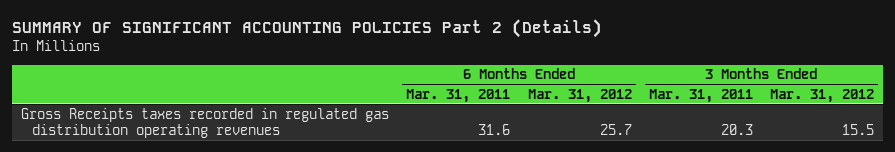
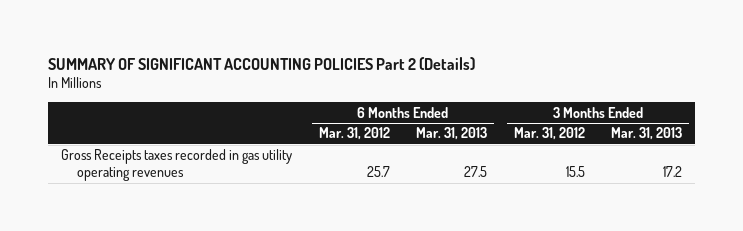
- | 6 Months Ended Mar. 31, 2011 | 6 Months Ended Mar. 31, 2012 | 3 Months Ended Mar. 31, 2011 | 3 Months Ended Mar. 31, 2012
+ | 6 Months Ended Mar. 31, 2012 | 6 Months Ended Mar. 31, 2013 | 3 Months Ended Mar. 31, 2012 | 3 Months Ended Mar. 31, 2013
- Gross Receipts taxes recorded in regulated gas distribution operating revenues | 31.6 | 25.7 | 20.3 | 15.5
+ Gross Receipts taxes recorded in gas utility operating revenues | 25.7 | 27.5 | 15.5 | 17.2

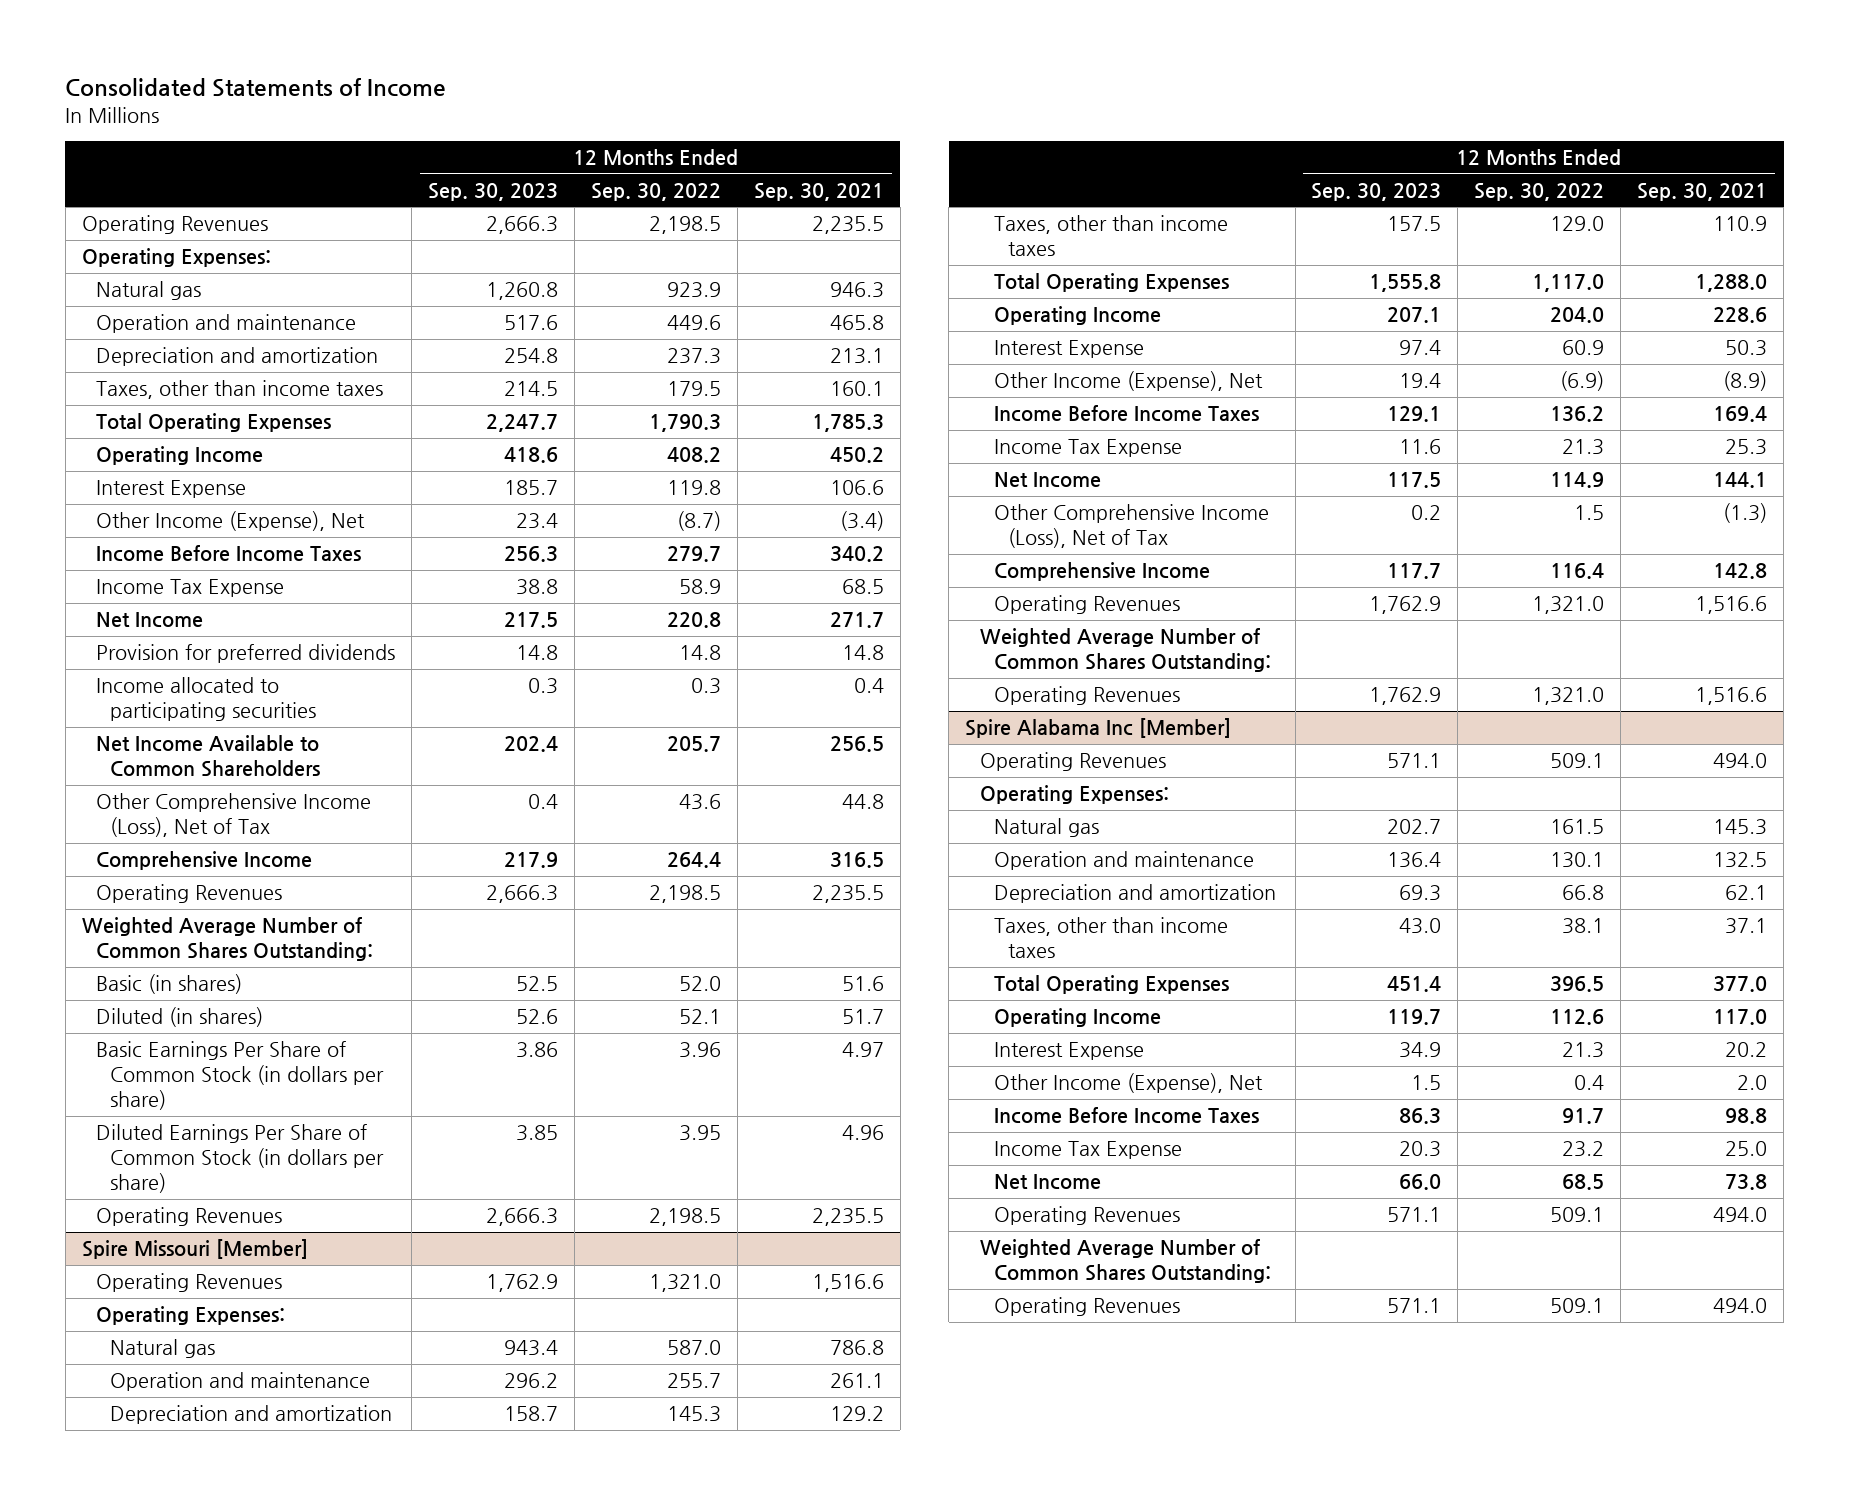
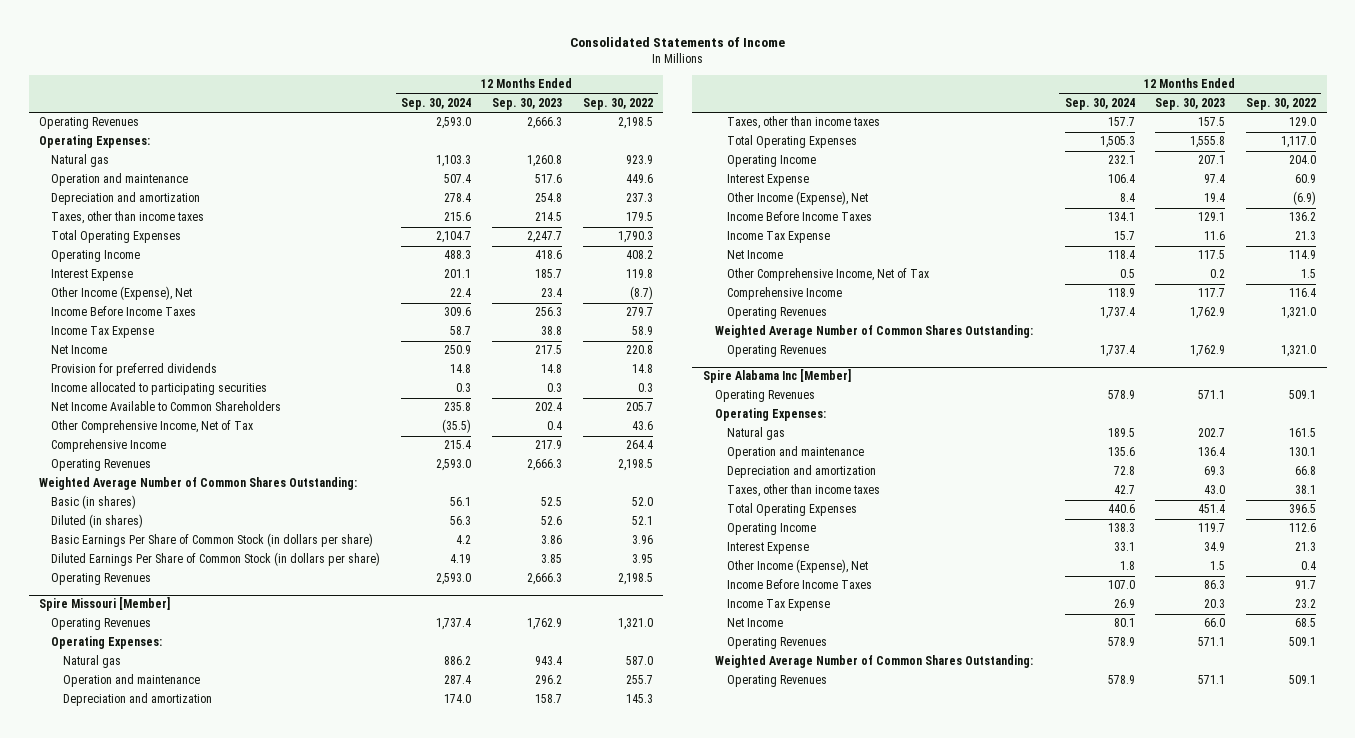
- | 12 Months Ended Sep. 30, 2023 | 12 Months Ended Sep. 30, 2022 | 12 Months Ended Sep. 30, 2021
+ | 12 Months Ended Sep. 30, 2024 | 12 Months Ended Sep. 30, 2023 | 12 Months Ended Sep. 30, 2022
- Other Comprehensive Income (Loss), Net of Tax | 0.4 | 43.6 | 44.8
+ Other Comprehensive Income, Net of Tax | (35.5) | 0.4 | 43.6
@ Spire Missouri [Member]
- Other Comprehensive Income (Loss), Net of Tax | 0.2 | 1.5 | (1.3)
+ Other Comprehensive Income, Net of Tax | 0.5 | 0.2 | 1.5

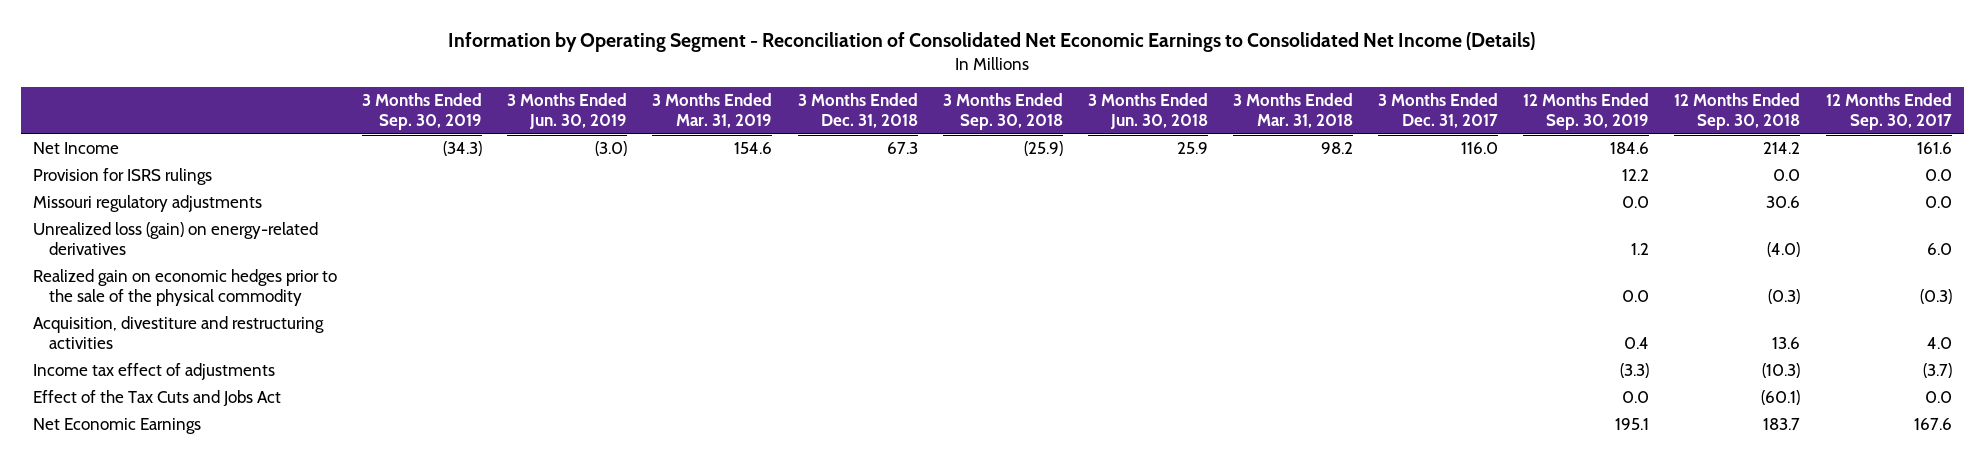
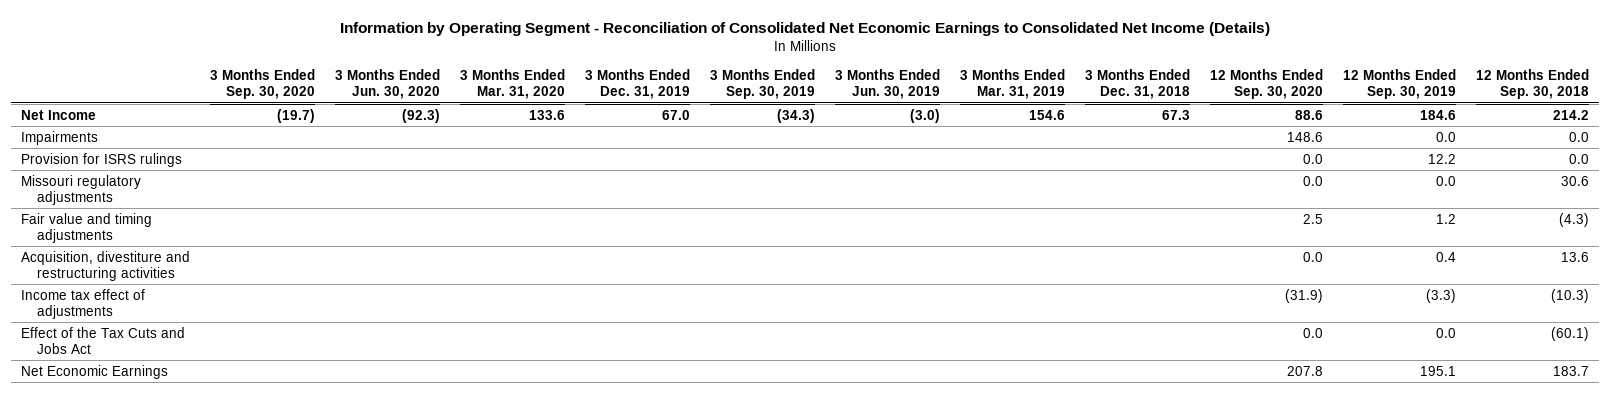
- | 3 Months Ended Sep. 30, 2019 | 3 Months Ended Jun. 30, 2019 | 3 Months Ended Mar. 31, 2019 | 3 Months Ended Dec. 31, 2018 | 3 Months Ended Sep. 30, 2018 | 3 Months Ended Jun. 30, 2018 | 3 Months Ended Mar. 31, 2018 | 3 Months Ended Dec. 31, 2017 | 12 Months Ended Sep. 30, 2019 | 12 Months Ended Sep. 30, 2018 | 12 Months Ended Sep. 30, 2017
+ | 3 Months Ended Sep. 30, 2020 | 3 Months Ended Jun. 30, 2020 | 3 Months Ended Mar. 31, 2020 | 3 Months Ended Dec. 31, 2019 | 3 Months Ended Sep. 30, 2019 | 3 Months Ended Jun. 30, 2019 | 3 Months Ended Mar. 31, 2019 | 3 Months Ended Dec. 31, 2018 | 12 Months Ended Sep. 30, 2020 | 12 Months Ended Sep. 30, 2019 | 12 Months Ended Sep. 30, 2018
+ Impairments | | | | | | | | | 148.6 | 0.0 | 0.0
- Unrealized loss (gain) on energy-related derivatives | | | | | | | | | 1.2 | (4.0) | 6.0
- Realized gain on economic hedges prior to the sale of the physical commodity | | | | | | | | | 0.0 | (0.3) | (0.3)
+ Fair value and timing adjustments | | | | | | | | | 2.5 | 1.2 | (4.3)

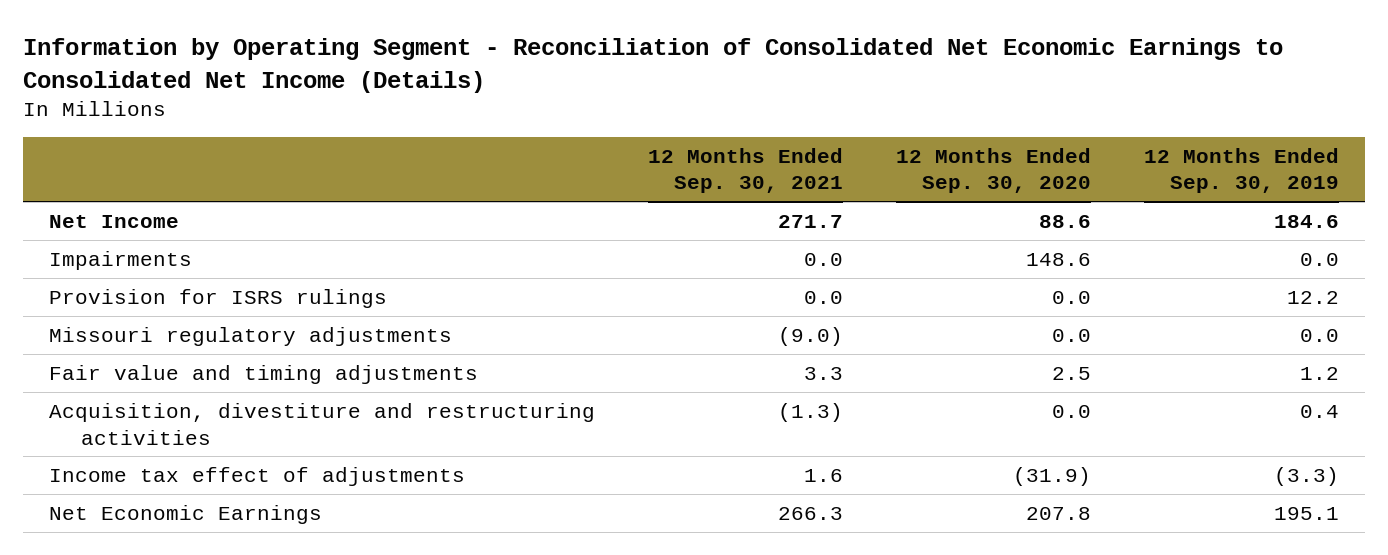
- | 3 Months Ended Sep. 30, 2020 | 3 Months Ended Jun. 30, 2020 | 3 Months Ended Mar. 31, 2020 | 3 Months Ended Dec. 31, 2019 | 3 Months Ended Sep. 30, 2019 | 3 Months Ended Jun. 30, 2019 | 3 Months Ended Mar. 31, 2019 | 3 Months Ended Dec. 31, 2018 | 12 Months Ended Sep. 30, 2020 | 12 Months Ended Sep. 30, 2019 | 12 Months Ended Sep. 30, 2018
+ | 12 Months Ended Sep. 30, 2021 | 12 Months Ended Sep. 30, 2020 | 12 Months Ended Sep. 30, 2019
- Effect of the Tax Cuts and Jobs Act | | | | | | | | | 0.0 | 0.0 | (60.1)

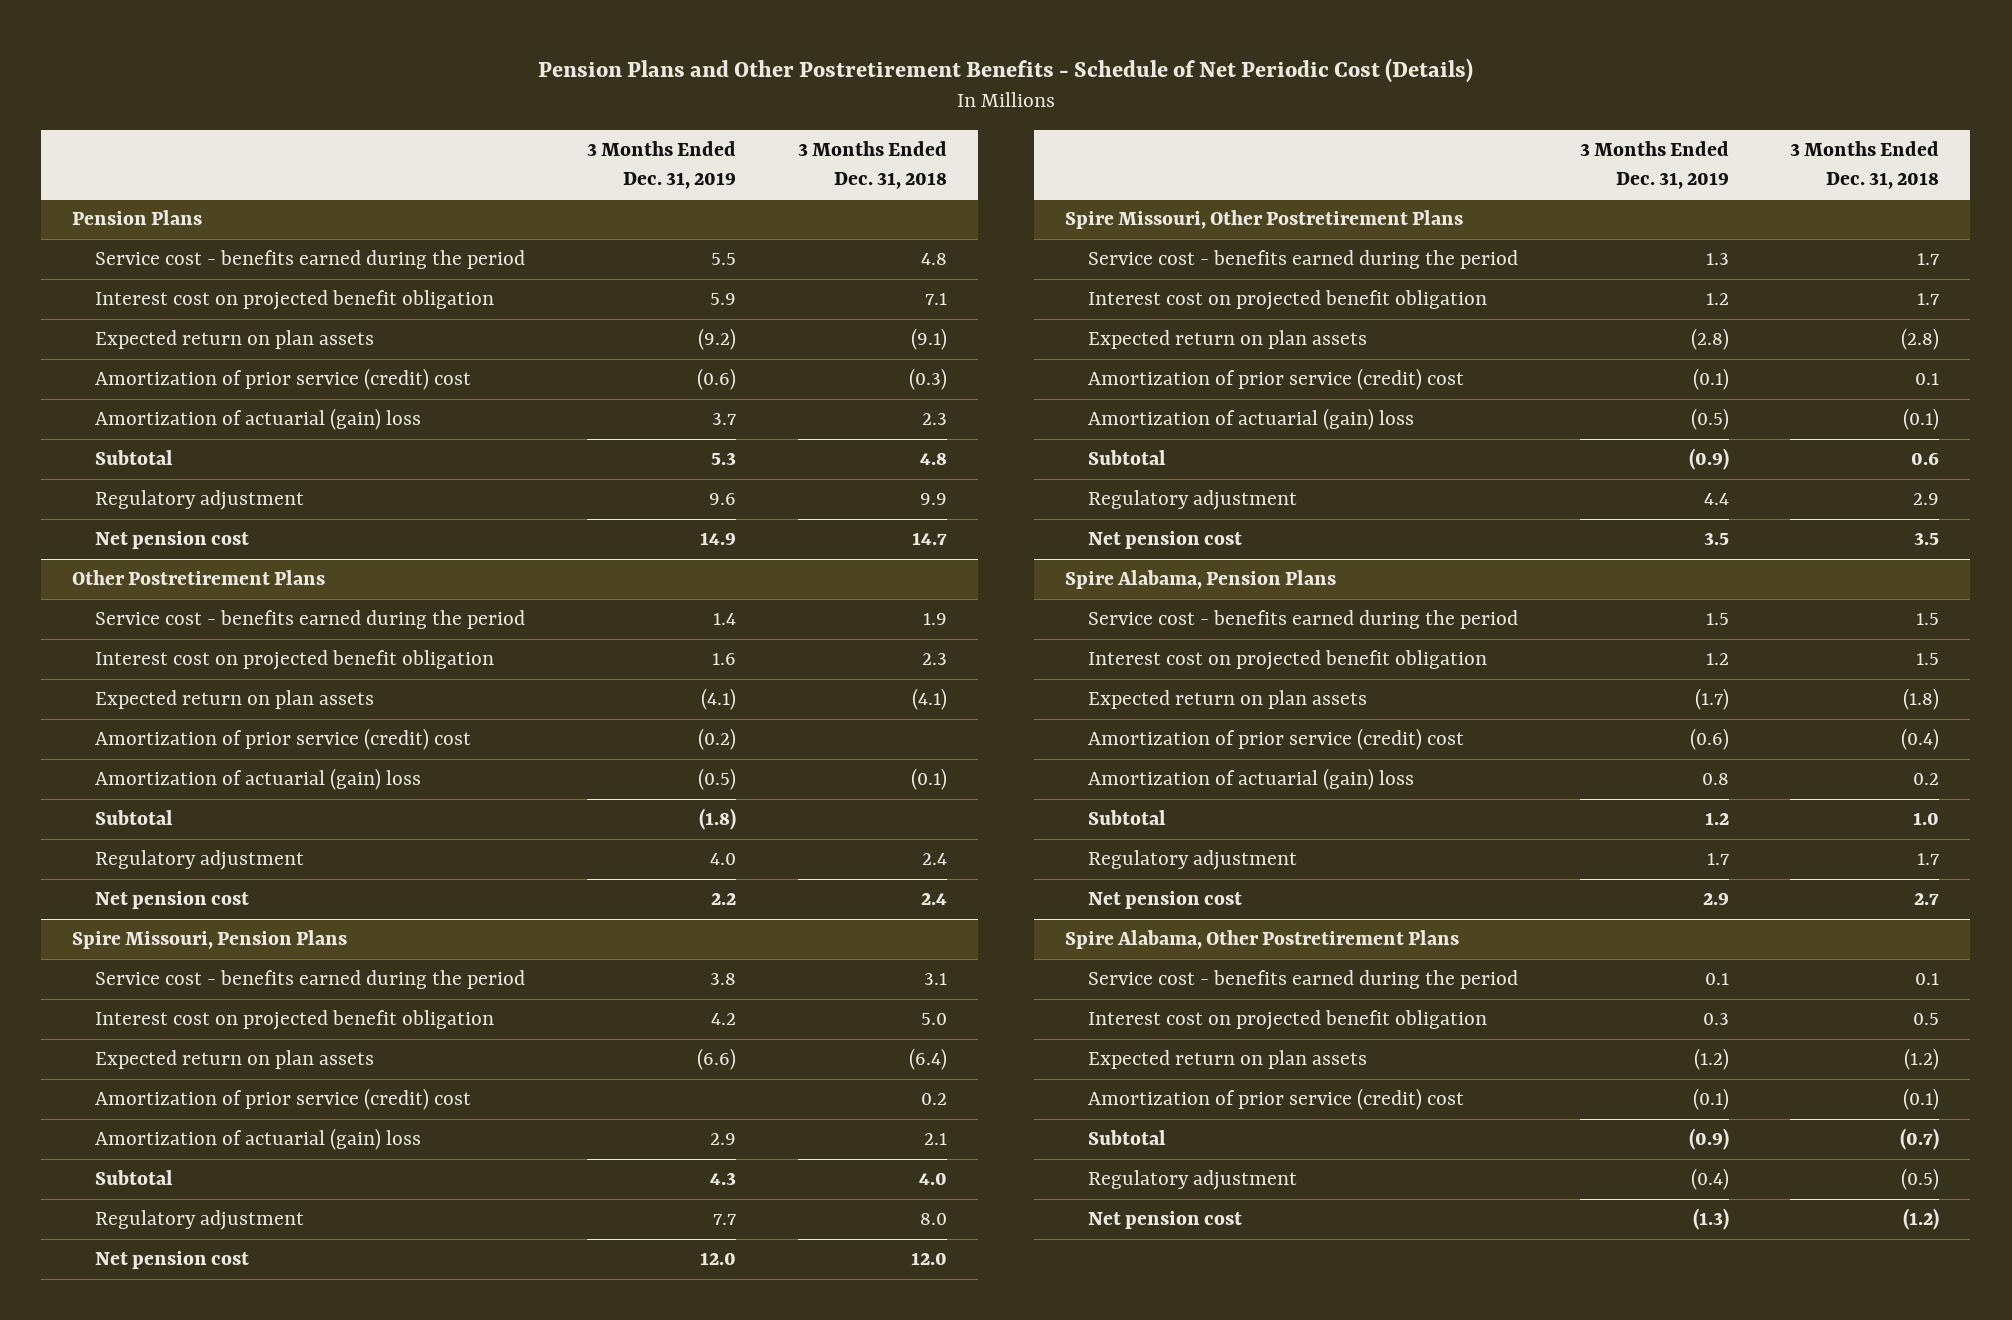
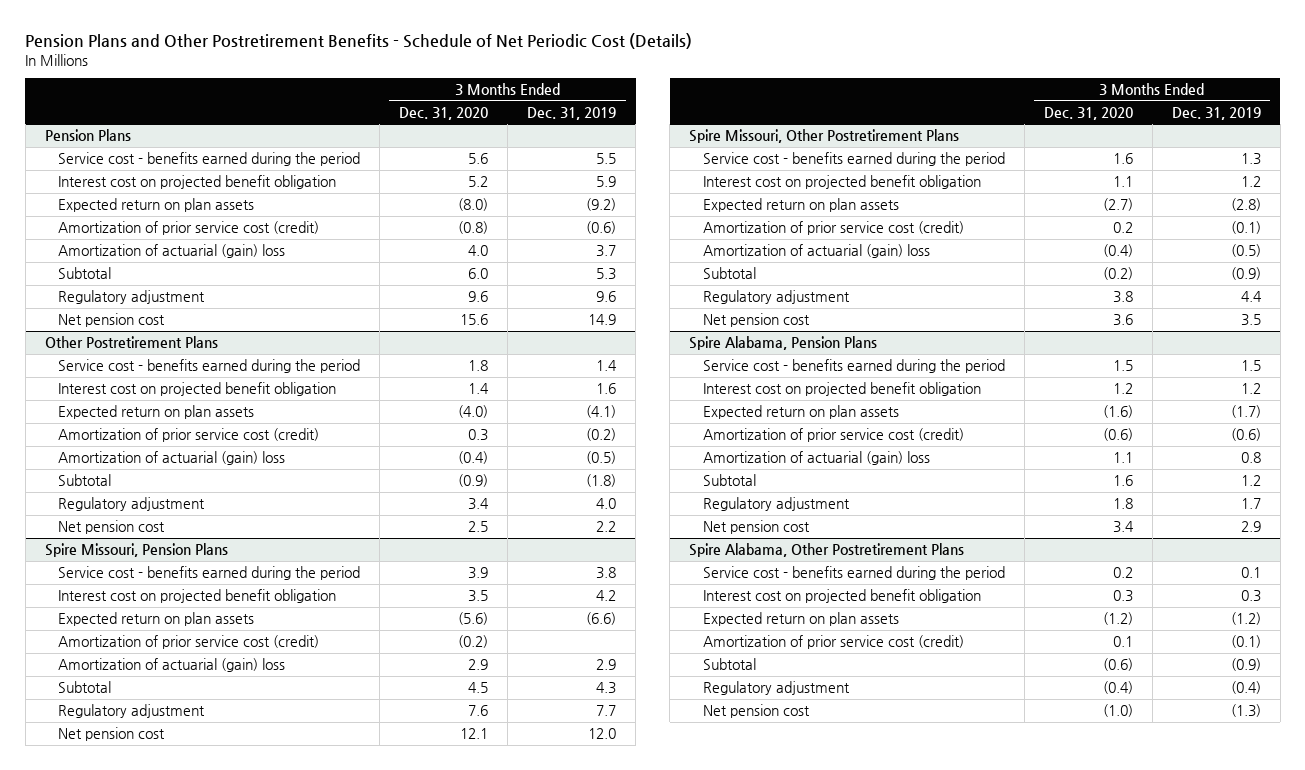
- | 3 Months Ended Dec. 31, 2019 | 3 Months Ended Dec. 31, 2018
+ | 3 Months Ended Dec. 31, 2020 | 3 Months Ended Dec. 31, 2019
@ Pension Plans
- Amortization of prior service (credit) cost | (0.6) | (0.3)
+ Amortization of prior service cost (credit) | (0.8) | (0.6)
@ Other Postretirement Plans
- Amortization of prior service (credit) cost | (0.2) |
+ Amortization of prior service cost (credit) | 0.3 | (0.2)
@ Spire Missouri, Pension Plans
- Amortization of prior service (credit) cost | | 0.2
+ Amortization of prior service cost (credit) | (0.2) |
@ Spire Missouri, Other Postretirement Plans
- Amortization of prior service (credit) cost | (0.1) | 0.1
+ Amortization of prior service cost (credit) | 0.2 | (0.1)
@ Spire Alabama, Pension Plans
- Amortization of prior service (credit) cost | (0.6) | (0.4)
+ Amortization of prior service cost (credit) | (0.6) | (0.6)
@ Spire Alabama, Other Postretirement Plans
- Amortization of prior service (credit) cost | (0.1) | (0.1)
+ Amortization of prior service cost (credit) | 0.1 | (0.1)

